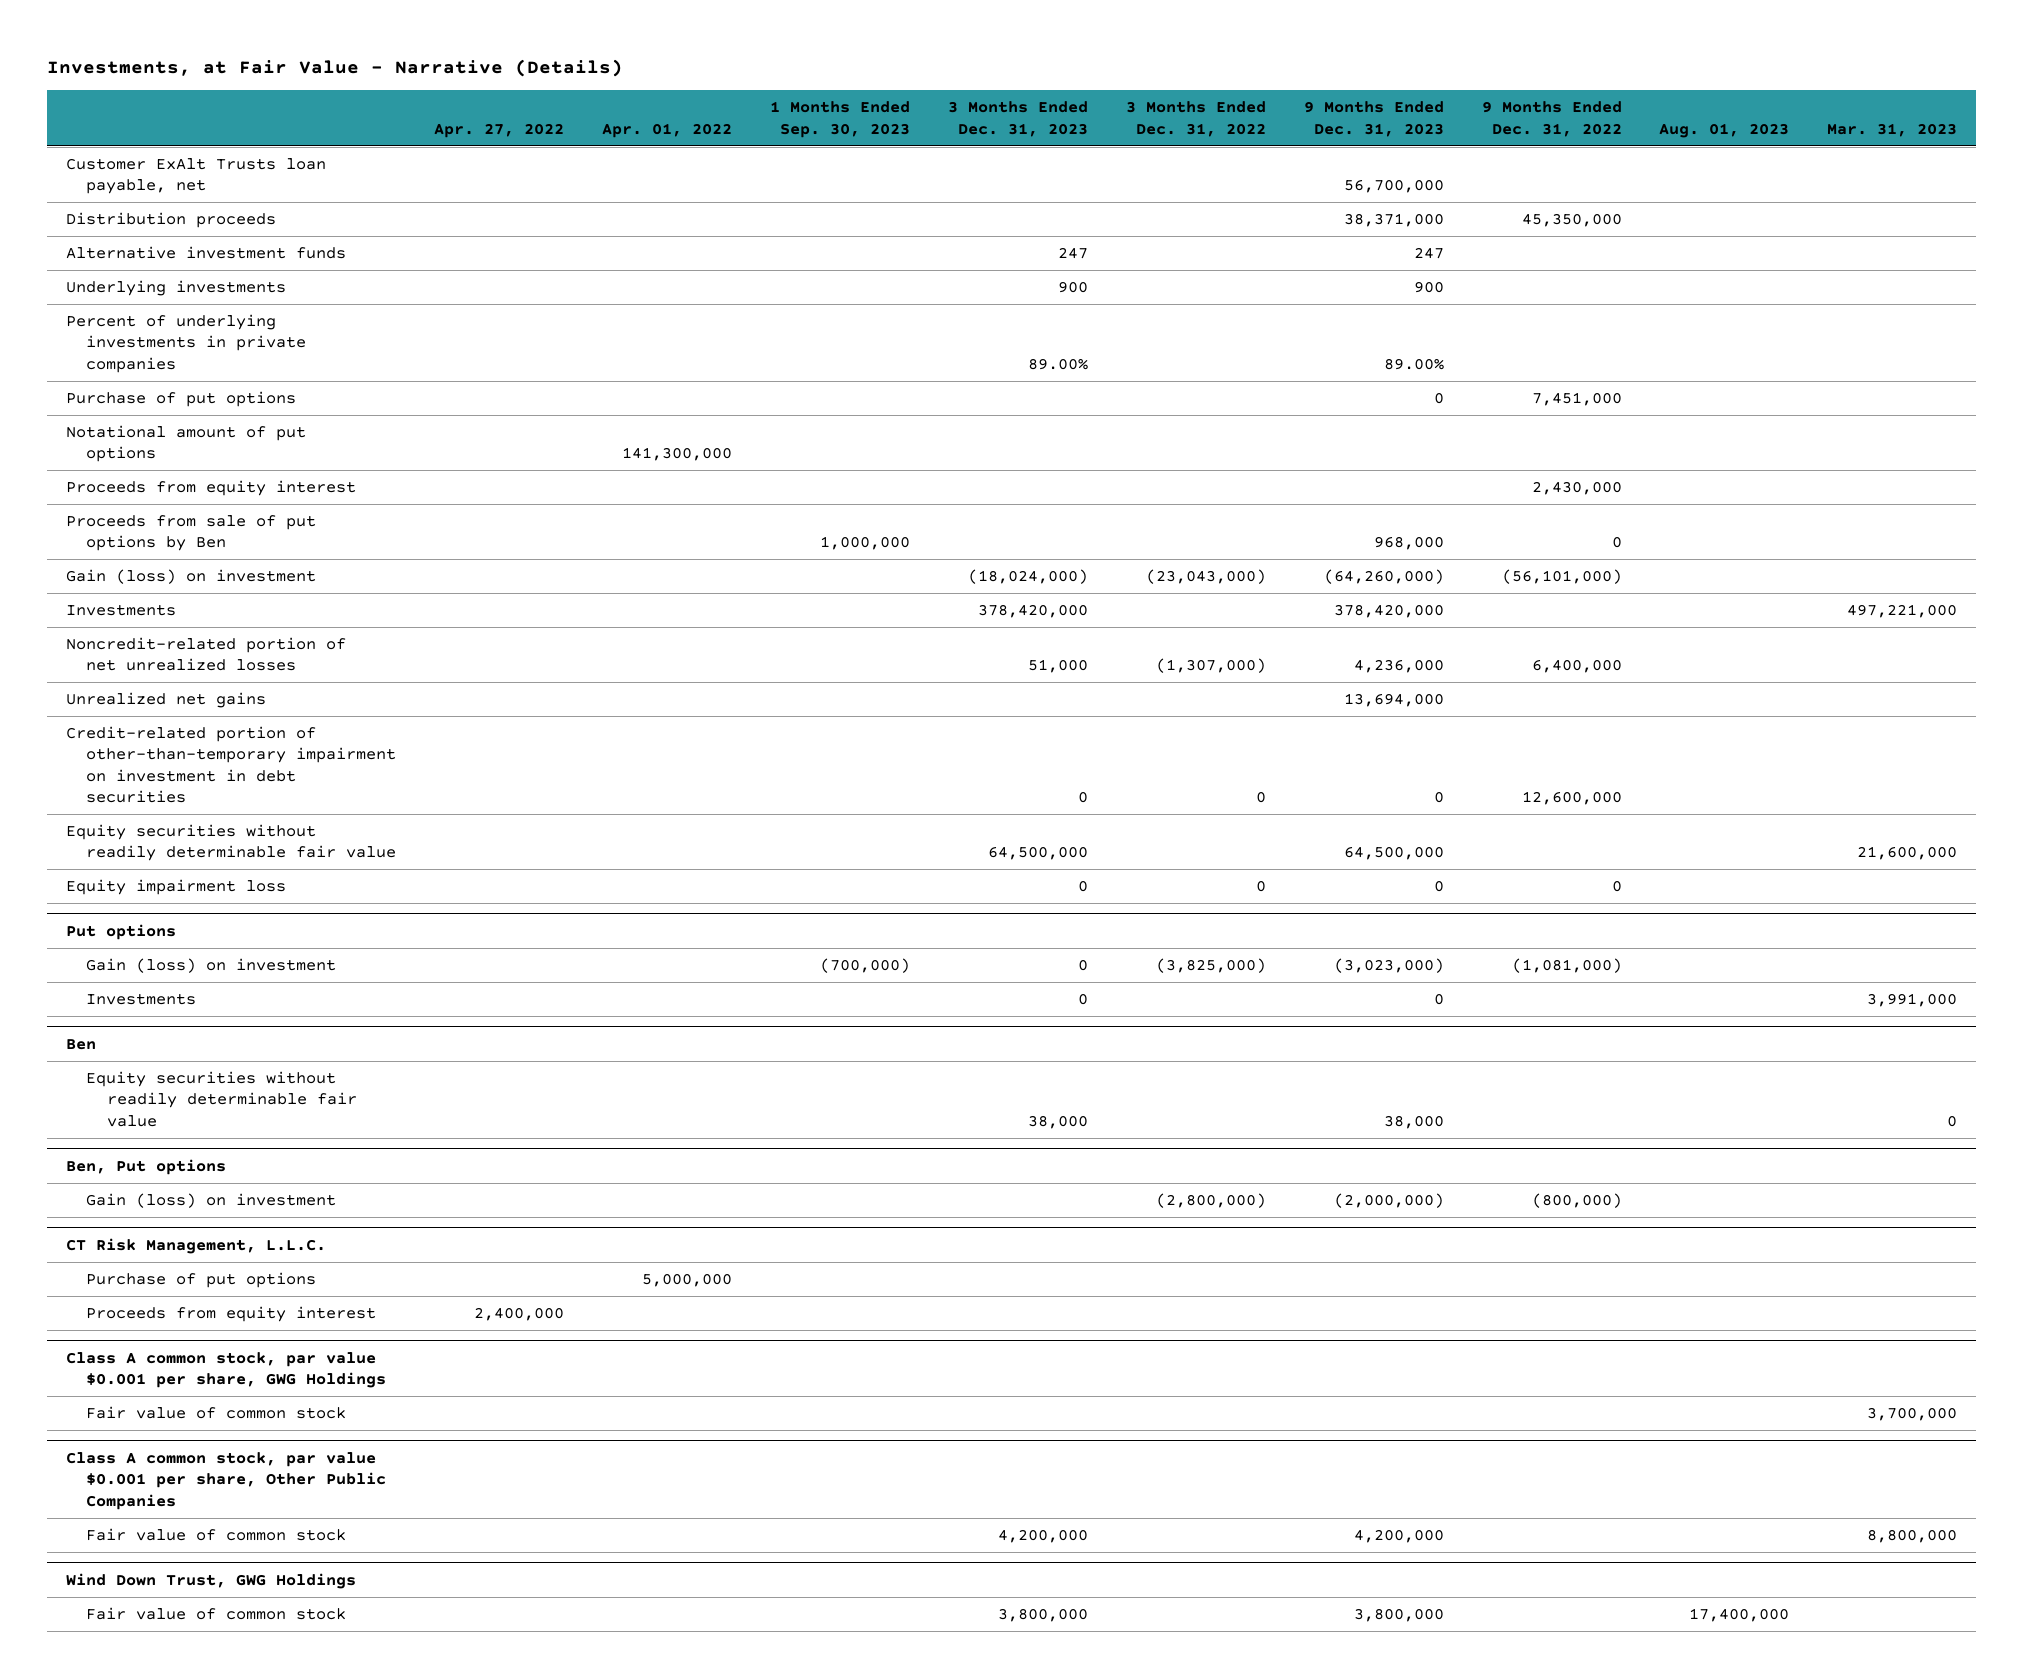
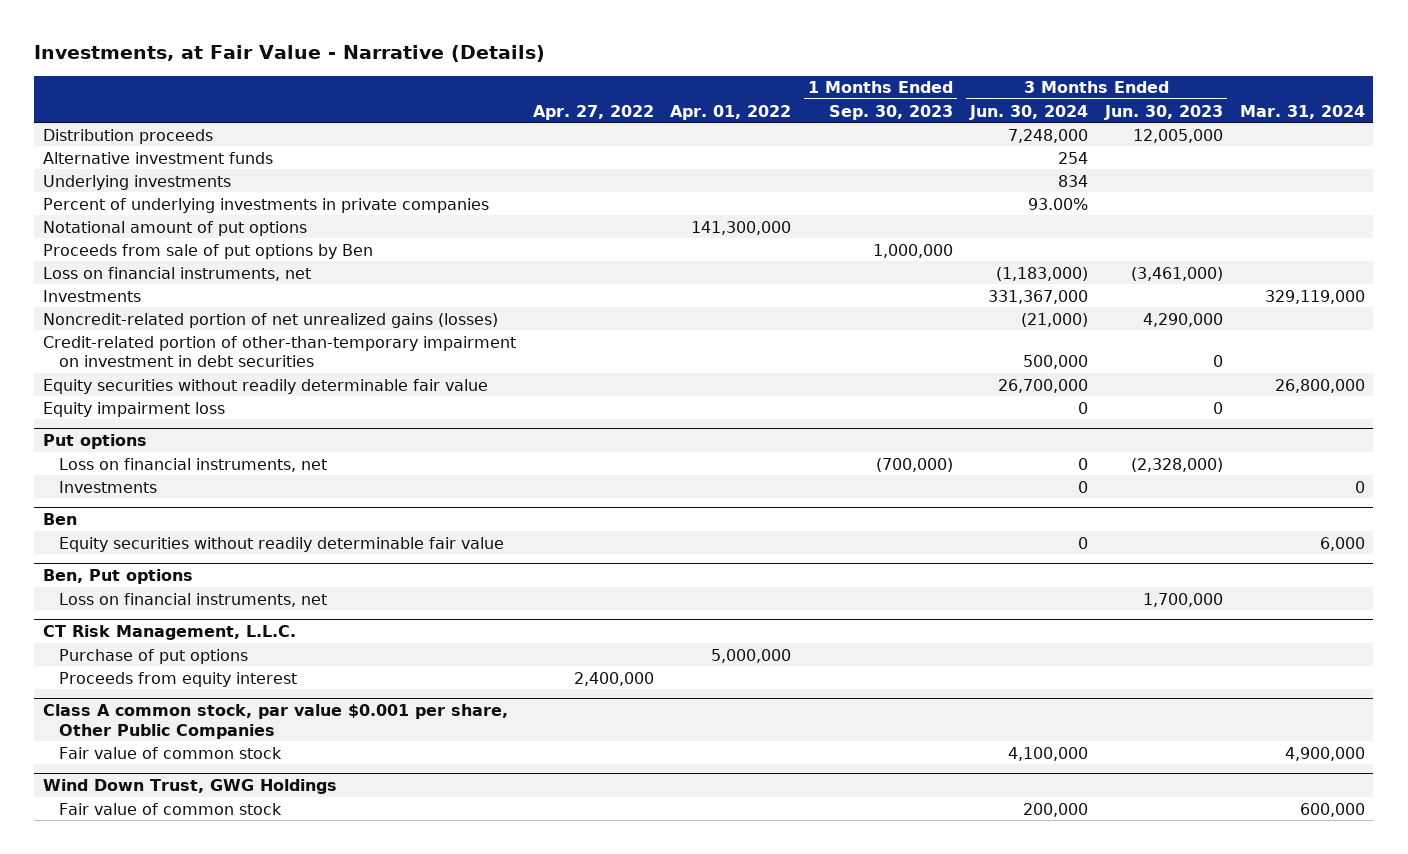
- | Apr. 27, 2022 | Apr. 01, 2022 | 1 Months Ended Sep. 30, 2023 | 3 Months Ended Dec. 31, 2023 | 3 Months Ended Dec. 31, 2022 | 9 Months Ended Dec. 31, 2023 | 9 Months Ended Dec. 31, 2022 | Aug. 01, 2023 | Mar. 31, 2023
+ | Apr. 27, 2022 | Apr. 01, 2022 | 1 Months Ended Sep. 30, 2023 | 3 Months Ended Jun. 30, 2024 | 3 Months Ended Jun. 30, 2023 | Mar. 31, 2024
- Customer ExAlt Trusts loan payable, net | | | | | | 56,700,000 | | |
- Purchase of put options | | | | | | 0 | 7,451,000 | |
- Proceeds from equity interest | | | | | | | 2,430,000 | |
- Gain (loss) on investment | | | | (18,024,000) | (23,043,000) | (64,260,000) | (56,101,000) | |
+ Loss on financial instruments, net | | | | (1,183,000) | (3,461,000) |
- Noncredit-related portion of net unrealized losses | | | | 51,000 | (1,307,000) | 4,236,000 | 6,400,000 | |
- Unrealized net gains | | | | | | 13,694,000 | | |
+ Noncredit-related portion of net unrealized gains (losses) | | | | (21,000) | 4,290,000 |
@ Put options
- Gain (loss) on investment | | | (700,000) | 0 | (3,825,000) | (3,023,000) | (1,081,000) | |
+ Loss on financial instruments, net | | | (700,000) | 0 | (2,328,000) |
@ Ben, Put options
- Gain (loss) on investment | | | | | (2,800,000) | (2,000,000) | (800,000) | |
+ Loss on financial instruments, net | | | | | 1,700,000 |
- Class A common stock, par value $0.001 per share, GWG Holdings
- Fair value of common stock | | | | | | | | | 3,700,000

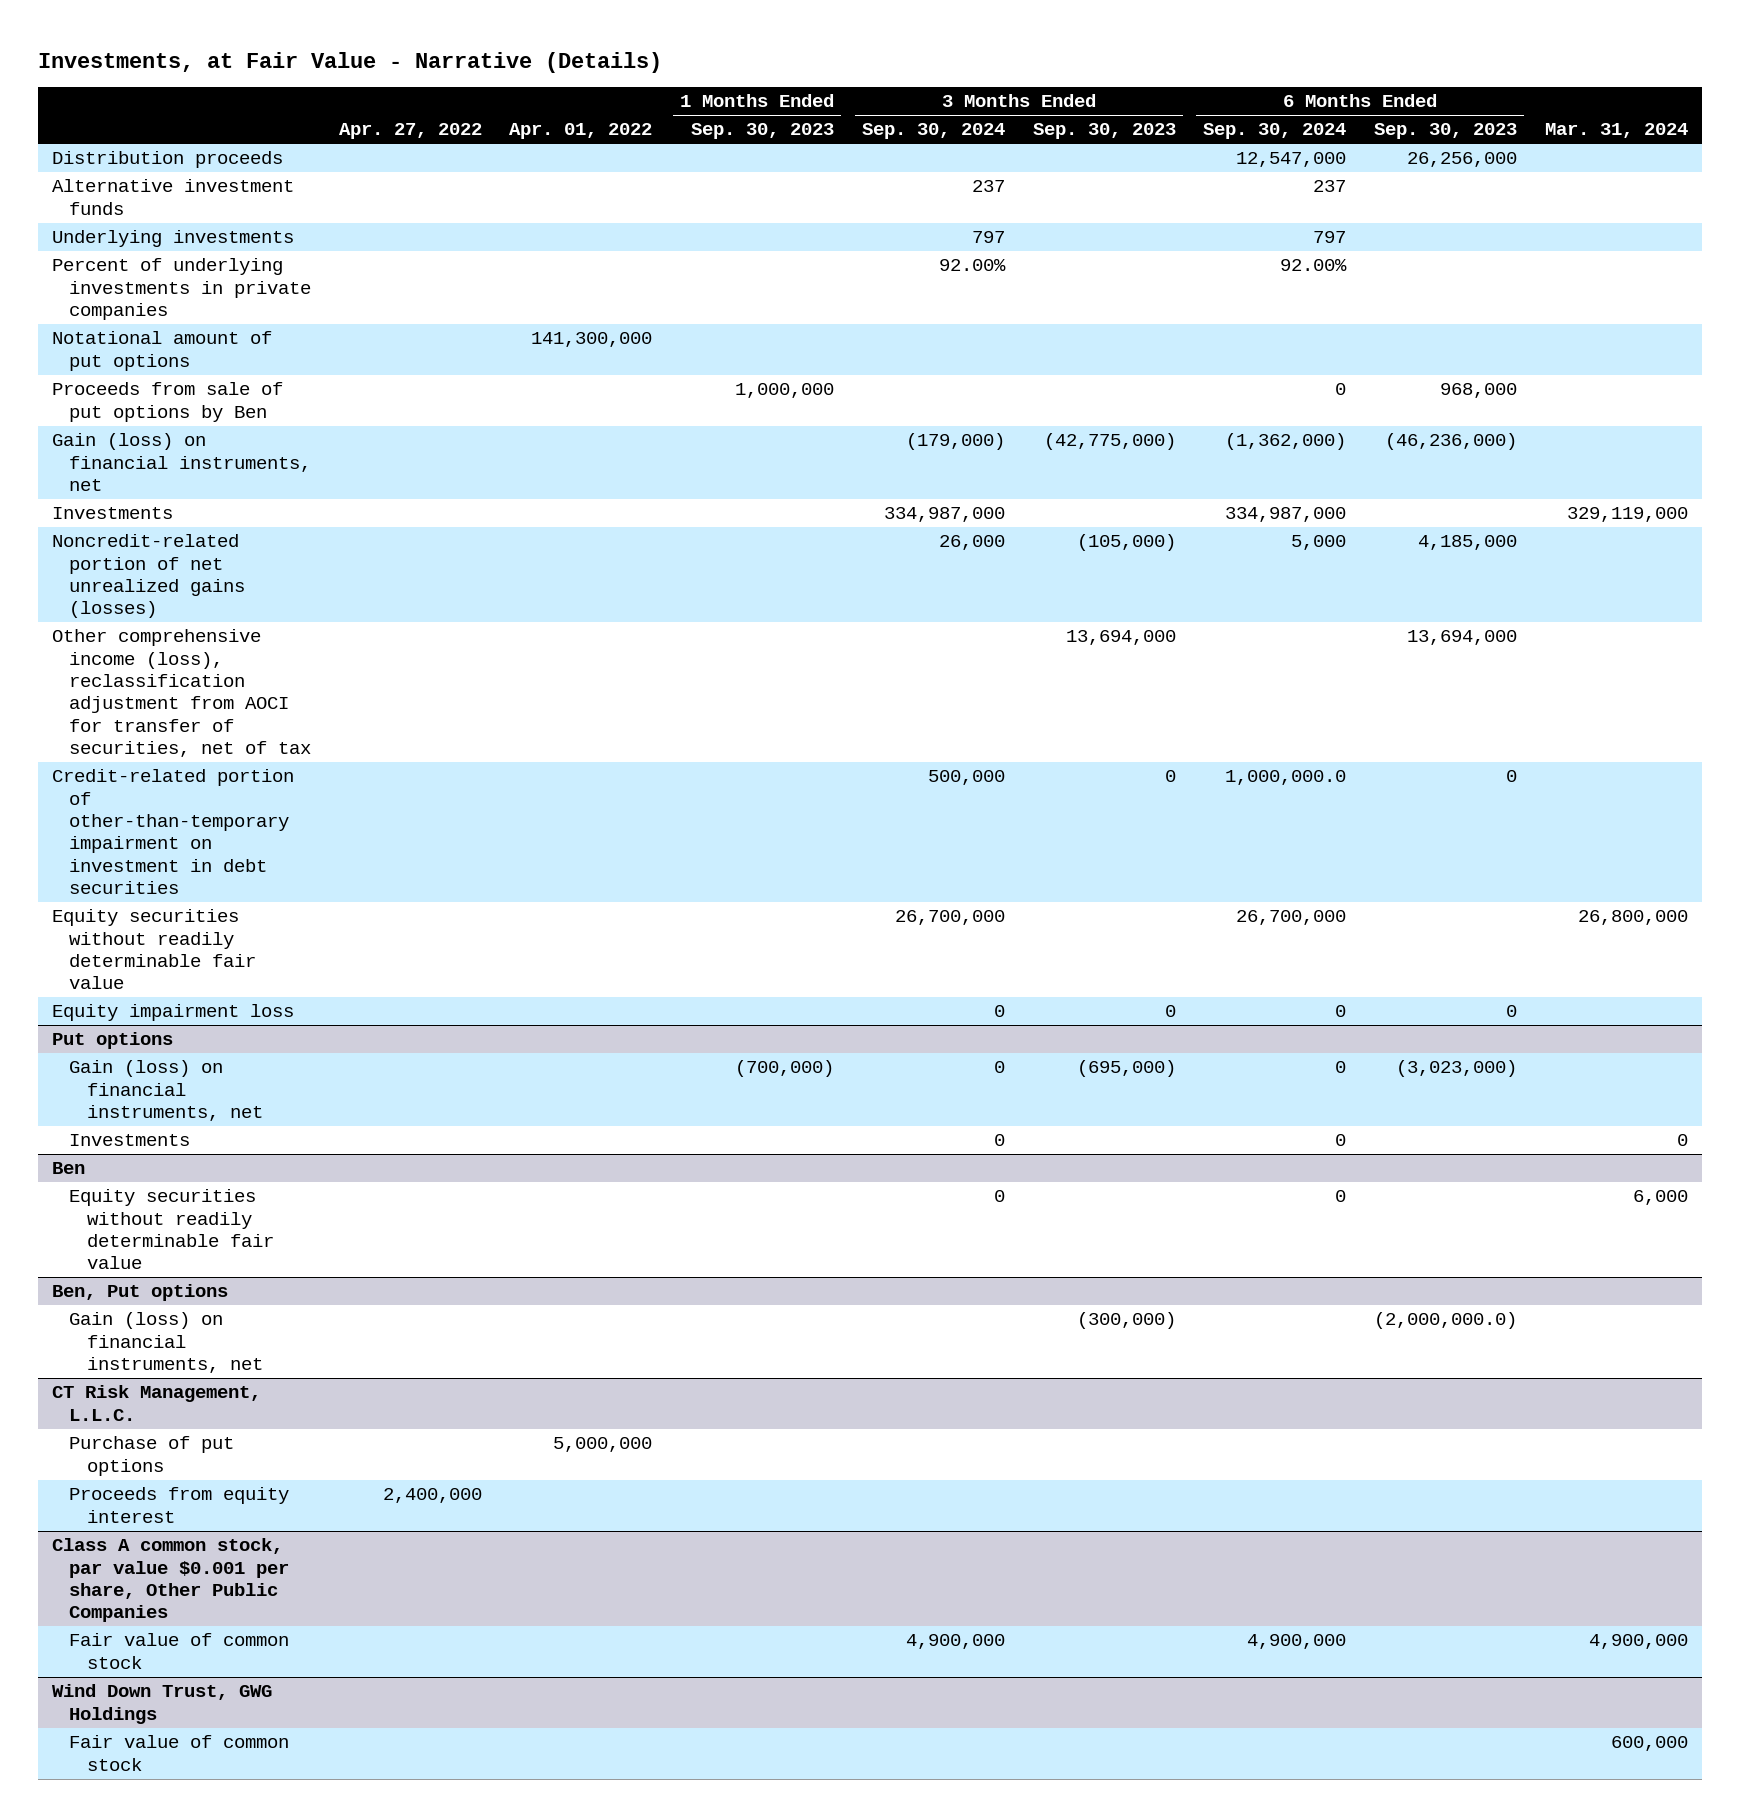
- | Apr. 27, 2022 | Apr. 01, 2022 | 1 Months Ended Sep. 30, 2023 | 3 Months Ended Jun. 30, 2024 | 3 Months Ended Jun. 30, 2023 | Mar. 31, 2024
+ | Apr. 27, 2022 | Apr. 01, 2022 | 1 Months Ended Sep. 30, 2023 | 3 Months Ended Sep. 30, 2024 | 3 Months Ended Sep. 30, 2023 | 6 Months Ended Sep. 30, 2024 | 6 Months Ended Sep. 30, 2023 | Mar. 31, 2024
- Loss on financial instruments, net | | | | (1,183,000) | (3,461,000) |
+ Gain (loss) on financial instruments, net | | | | (179,000) | (42,775,000) | (1,362,000) | (46,236,000) |
+ Other comprehensive income (loss), reclassification adjustment from AOCI for transfer of securities, net of tax | | | | | 13,694,000 | | 13,694,000 |
@ Put options
- Loss on financial instruments, net | | | (700,000) | 0 | (2,328,000) |
+ Gain (loss) on financial instruments, net | | | (700,000) | 0 | (695,000) | 0 | (3,023,000) |
@ Ben, Put options
- Loss on financial instruments, net | | | | | 1,700,000 |
+ Gain (loss) on financial instruments, net | | | | | (300,000) | | (2,000,000.0) |

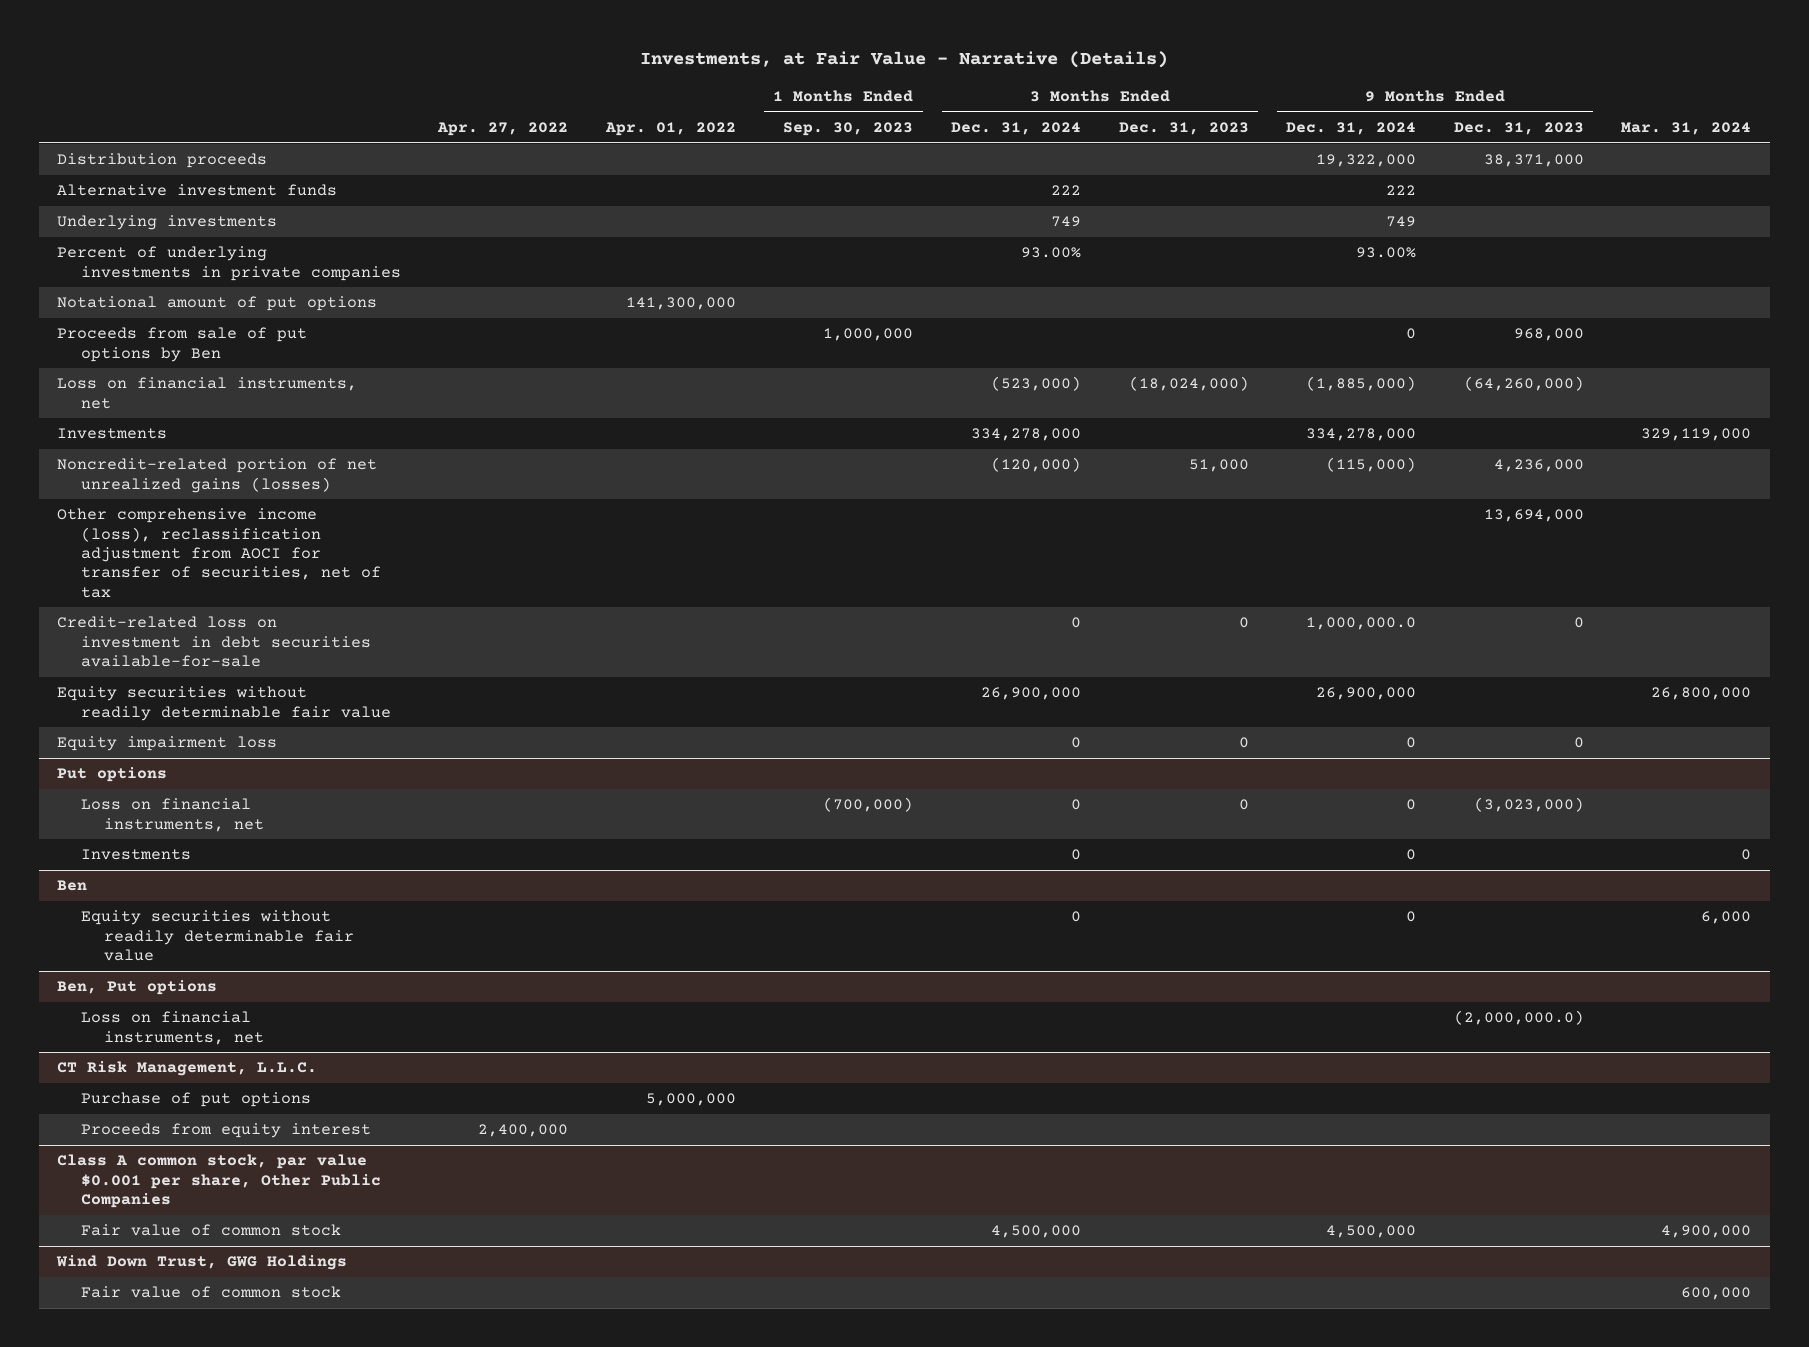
- | Apr. 27, 2022 | Apr. 01, 2022 | 1 Months Ended Sep. 30, 2023 | 3 Months Ended Sep. 30, 2024 | 3 Months Ended Sep. 30, 2023 | 6 Months Ended Sep. 30, 2024 | 6 Months Ended Sep. 30, 2023 | Mar. 31, 2024
+ | Apr. 27, 2022 | Apr. 01, 2022 | 1 Months Ended Sep. 30, 2023 | 3 Months Ended Dec. 31, 2024 | 3 Months Ended Dec. 31, 2023 | 9 Months Ended Dec. 31, 2024 | 9 Months Ended Dec. 31, 2023 | Mar. 31, 2024
- Gain (loss) on financial instruments, net | | | | (179,000) | (42,775,000) | (1,362,000) | (46,236,000) |
+ Loss on financial instruments, net | | | | (523,000) | (18,024,000) | (1,885,000) | (64,260,000) |
- Credit-related portion of other-than-temporary impairment on investment in debt securities | | | | 500,000 | 0 | 1,000,000.0 | 0 |
+ Credit-related loss on investment in debt securities available-for-sale | | | | 0 | 0 | 1,000,000.0 | 0 |
@ Put options
- Gain (loss) on financial instruments, net | | | (700,000) | 0 | (695,000) | 0 | (3,023,000) |
+ Loss on financial instruments, net | | | (700,000) | 0 | 0 | 0 | (3,023,000) |
@ Ben, Put options
- Gain (loss) on financial instruments, net | | | | | (300,000) | | (2,000,000.0) |
+ Loss on financial instruments, net | | | | | | | (2,000,000.0) |

